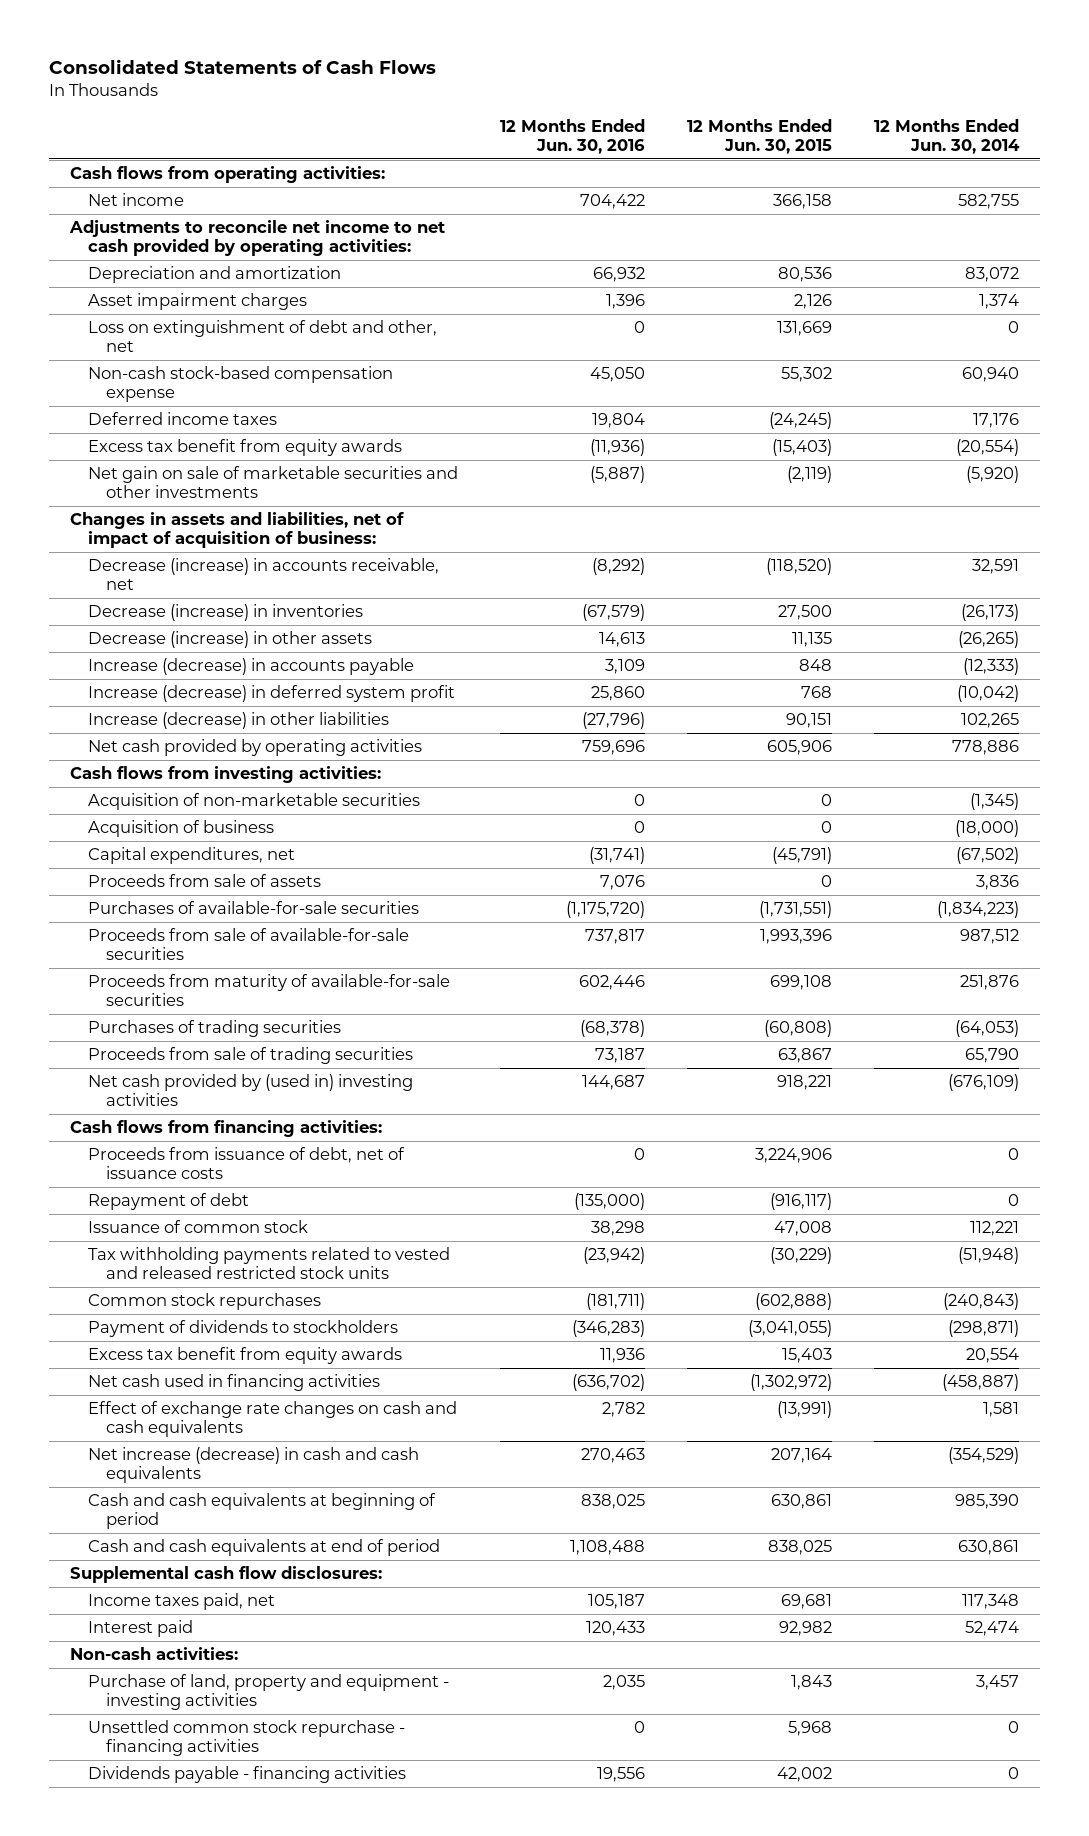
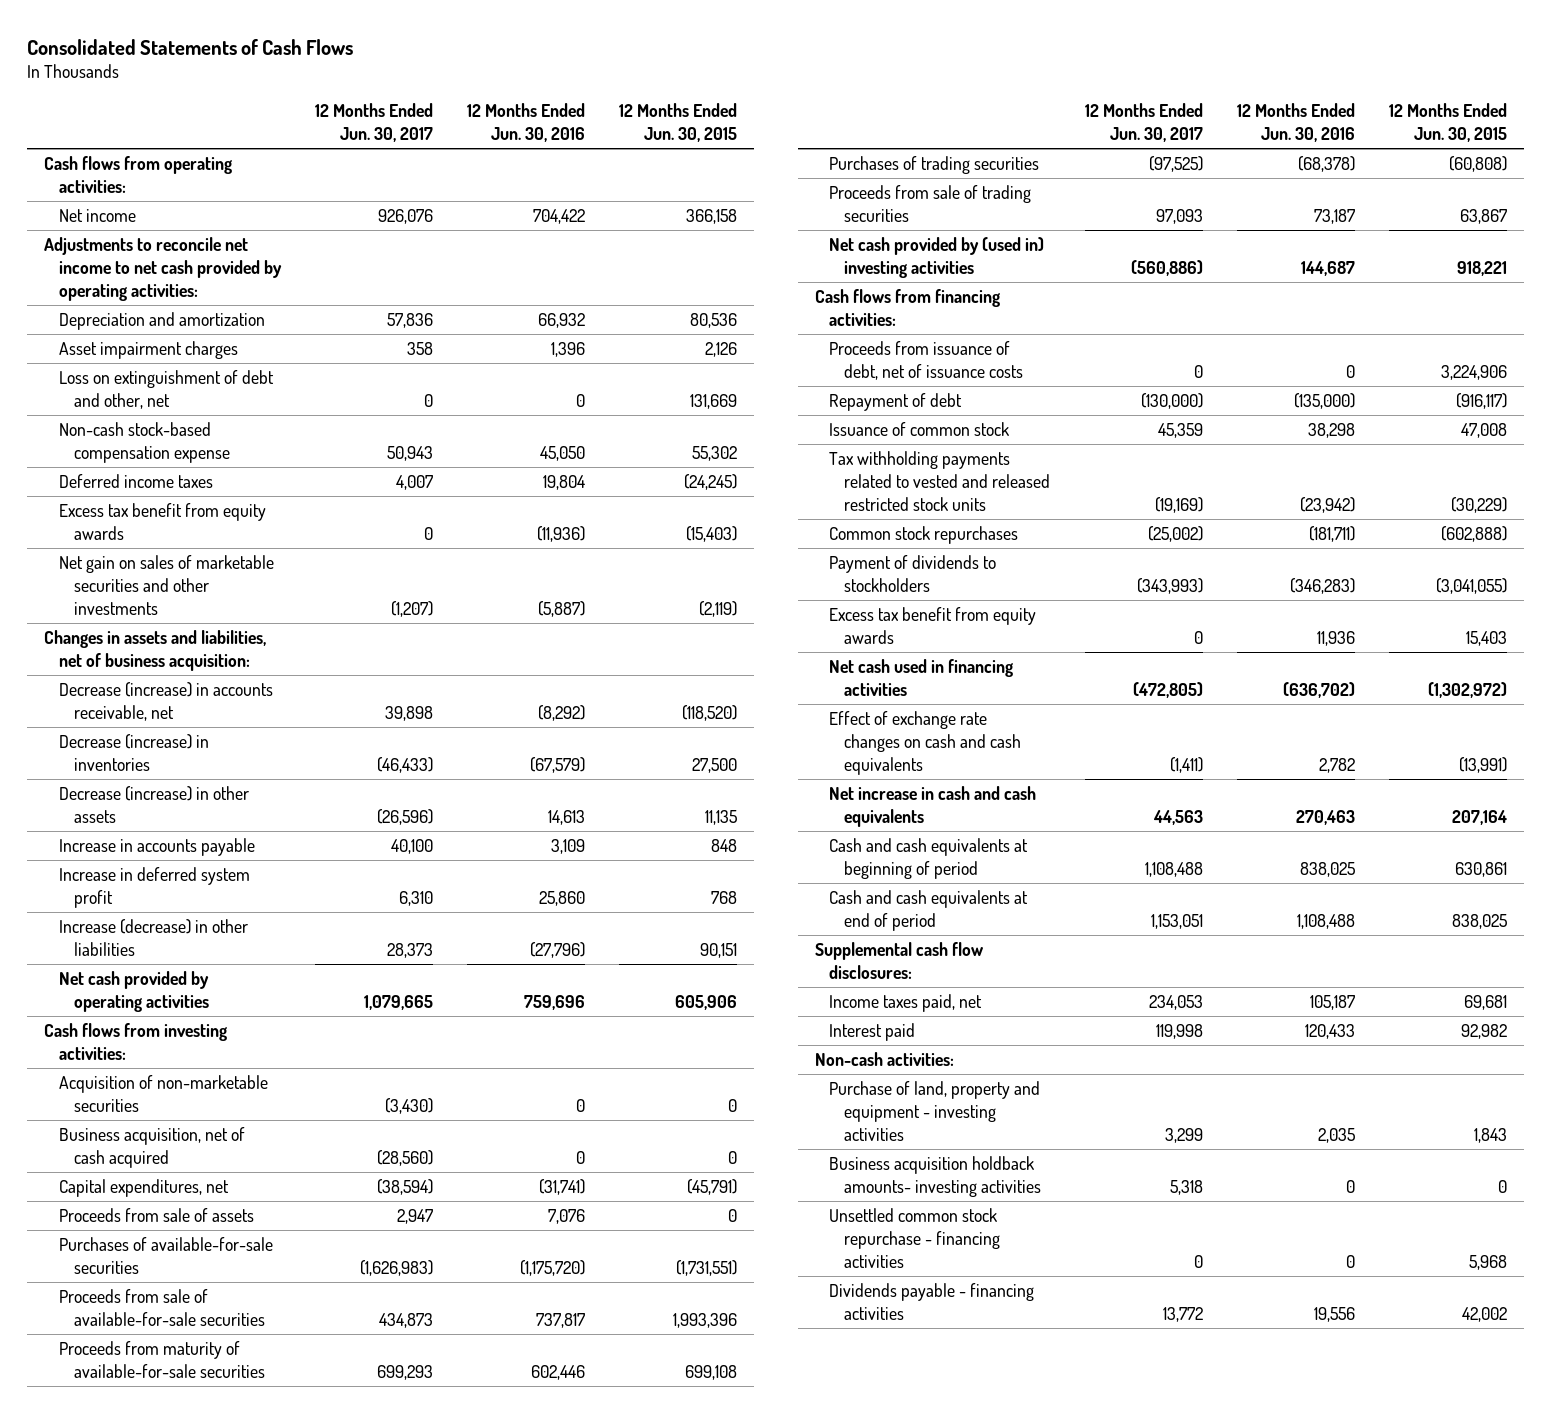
- | 12 Months Ended Jun. 30, 2016 | 12 Months Ended Jun. 30, 2015 | 12 Months Ended Jun. 30, 2014
+ | 12 Months Ended Jun. 30, 2017 | 12 Months Ended Jun. 30, 2016 | 12 Months Ended Jun. 30, 2015
- Net gain on sale of marketable securities and other investments | (5,887) | (2,119) | (5,920)
- Changes in assets and liabilities, net of impact of acquisition of business:
+ Net gain on sales of marketable securities and other investments | (1,207) | (5,887) | (2,119)
+ Changes in assets and liabilities, net of business acquisition:
- Increase (decrease) in accounts payable | 3,109 | 848 | (12,333)
- Increase (decrease) in deferred system profit | 25,860 | 768 | (10,042)
+ Increase in accounts payable | 40,100 | 3,109 | 848
+ Increase in deferred system profit | 6,310 | 25,860 | 768
- Acquisition of business | 0 | 0 | (18,000)
+ Business acquisition, net of cash acquired | (28,560) | 0 | 0
- Net increase (decrease) in cash and cash equivalents | 270,463 | 207,164 | (354,529)
+ Net increase in cash and cash equivalents | 44,563 | 270,463 | 207,164
+ Business acquisition holdback amounts- investing activities | 5,318 | 0 | 0

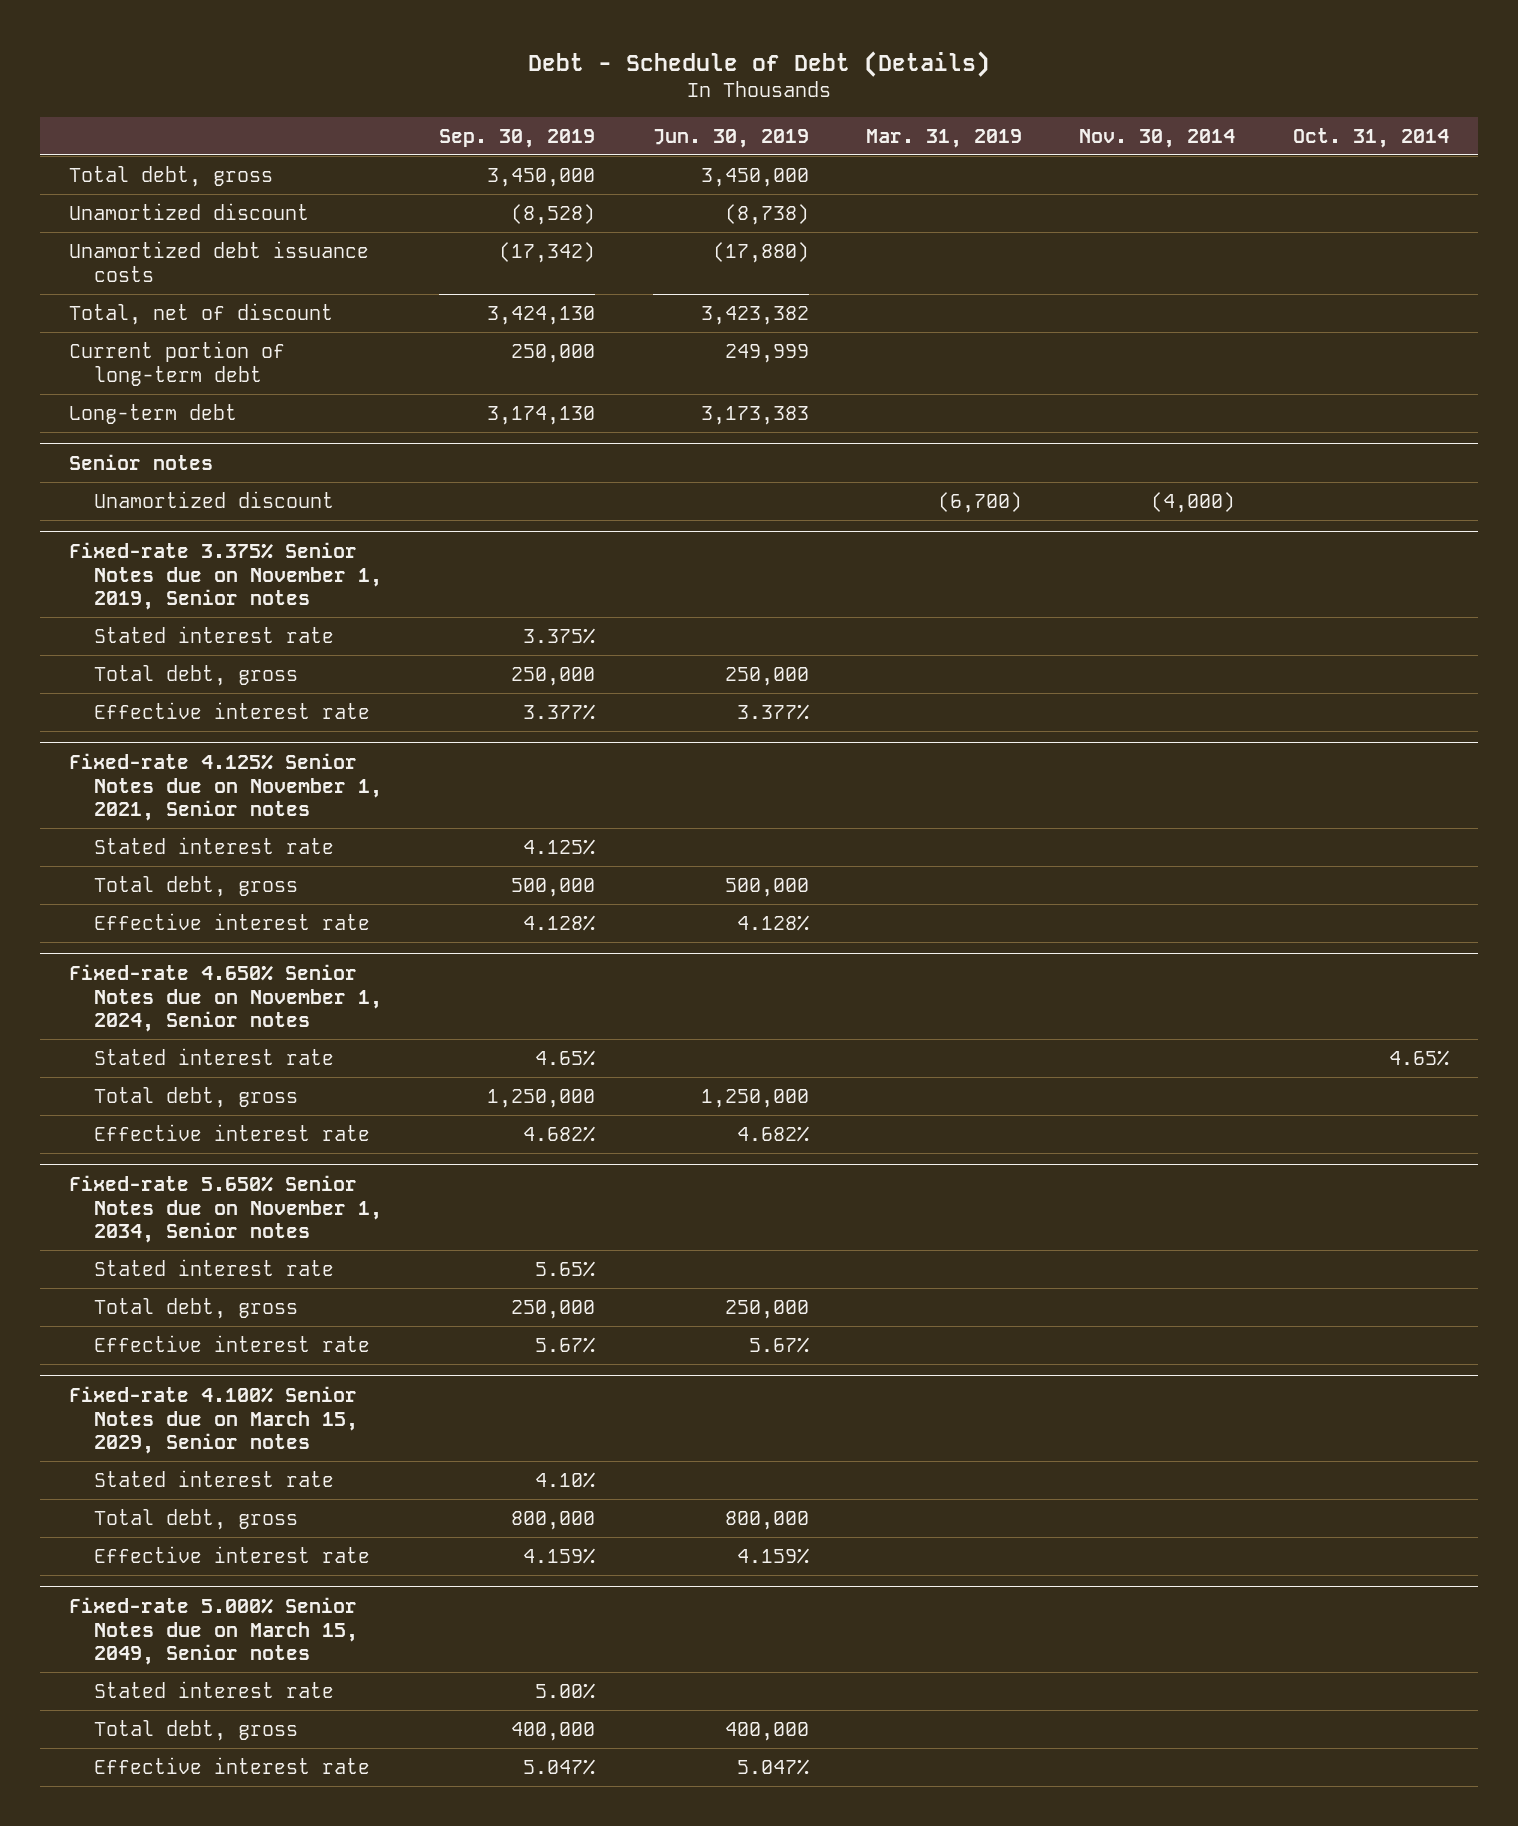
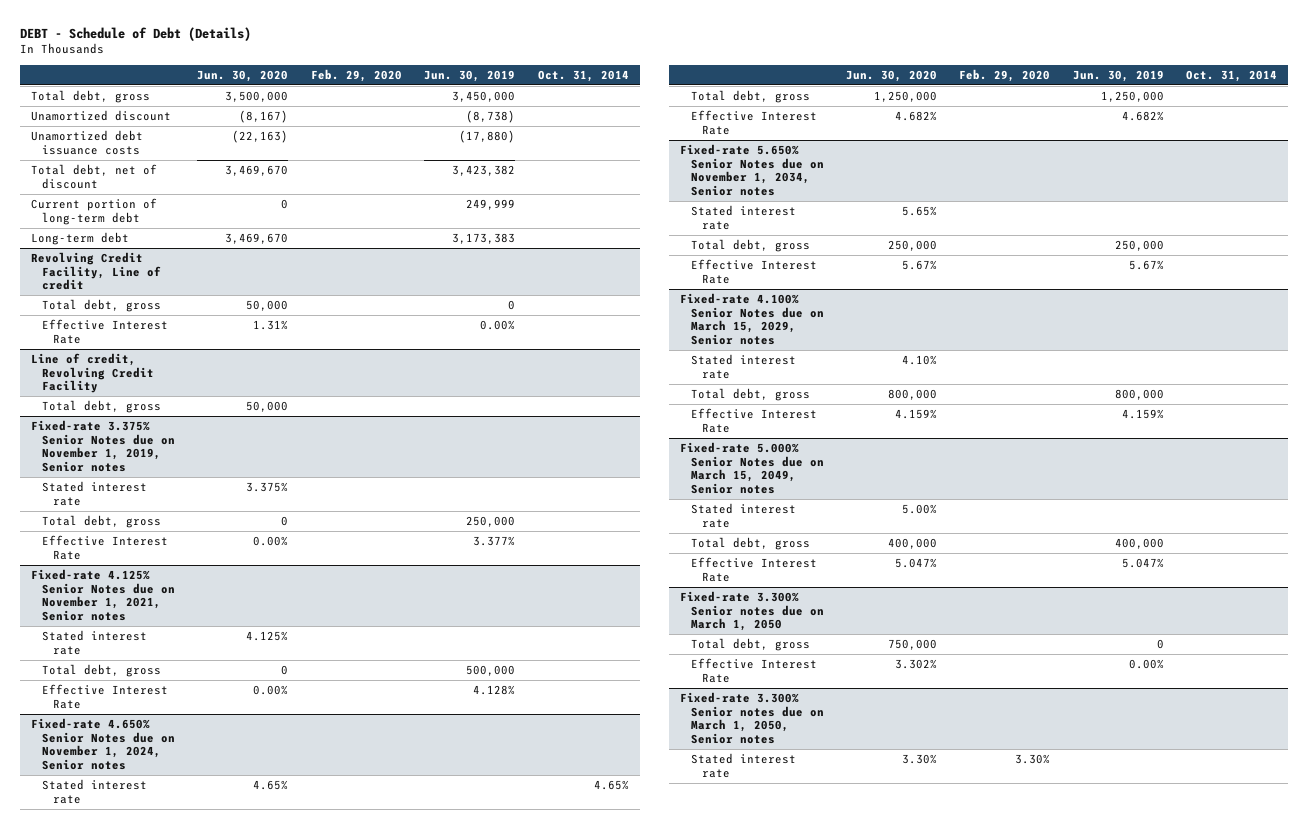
- Debt - Schedule of Debt (Details)
+ DEBT - Schedule of Debt (Details)
- | Sep. 30, 2019 | Jun. 30, 2019 | Mar. 31, 2019 | Nov. 30, 2014 | Oct. 31, 2014
+ | Jun. 30, 2020 | Feb. 29, 2020 | Jun. 30, 2019 | Oct. 31, 2014
- Total, net of discount | 3,424,130 | 3,423,382 | | |
+ Total debt, net of discount | 3,469,670 | | 3,423,382 |
- Senior notes
- Unamortized discount | | | (6,700) | (4,000) |
+ Revolving Credit Facility, Line of credit
+ Total debt, gross | 50,000 | | 0 |
+ Effective Interest Rate | 1.31% | | 0.00% |
+ Line of credit, Revolving Credit Facility
+ Total debt, gross | 50,000 | | |
@ Fixed-rate 3.375% Senior Notes due on November 1, 2019, Senior notes
- Effective interest rate | 3.377% | 3.377% | | |
+ Effective Interest Rate | 0.00% | | 3.377% |
@ Fixed-rate 4.125% Senior Notes due on November 1, 2021, Senior notes
- Effective interest rate | 4.128% | 4.128% | | |
+ Effective Interest Rate | 0.00% | | 4.128% |
@ Fixed-rate 4.650% Senior Notes due on November 1, 2024, Senior notes
- Effective interest rate | 4.682% | 4.682% | | |
+ Effective Interest Rate | 4.682% | | 4.682% |
@ Fixed-rate 5.650% Senior Notes due on November 1, 2034, Senior notes
- Effective interest rate | 5.67% | 5.67% | | |
+ Effective Interest Rate | 5.67% | | 5.67% |
@ Fixed-rate 4.100% Senior Notes due on March 15, 2029, Senior notes
- Effective interest rate | 4.159% | 4.159% | | |
+ Effective Interest Rate | 4.159% | | 4.159% |
@ Fixed-rate 5.000% Senior Notes due on March 15, 2049, Senior notes
- Effective interest rate | 5.047% | 5.047% | | |
+ Effective Interest Rate | 5.047% | | 5.047% |
+ Fixed-rate 3.300% Senior notes due on March 1, 2050
+ Total debt, gross | 750,000 | | 0 |
+ Effective Interest Rate | 3.302% | | 0.00% |
+ Fixed-rate 3.300% Senior notes due on March 1, 2050, Senior notes
+ Stated interest rate | 3.30% | 3.30% | |

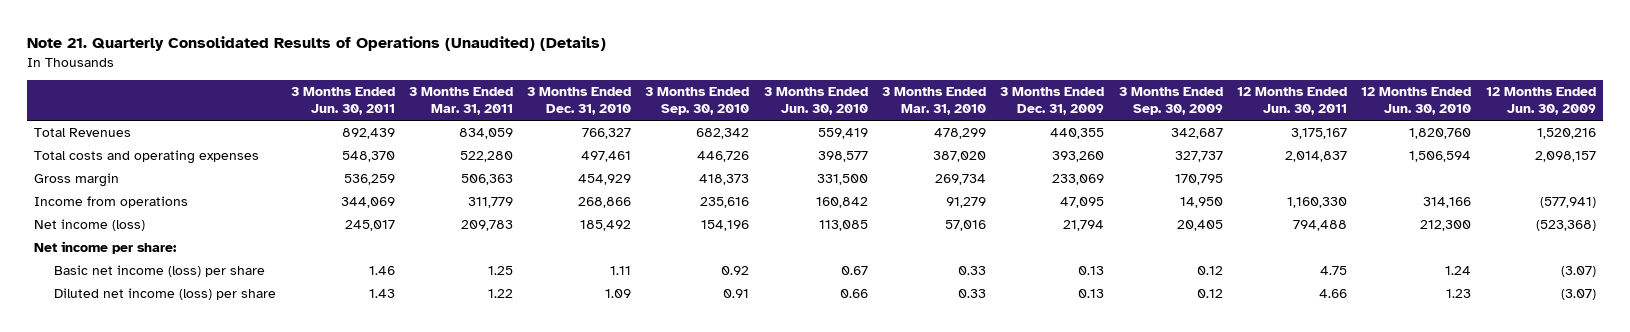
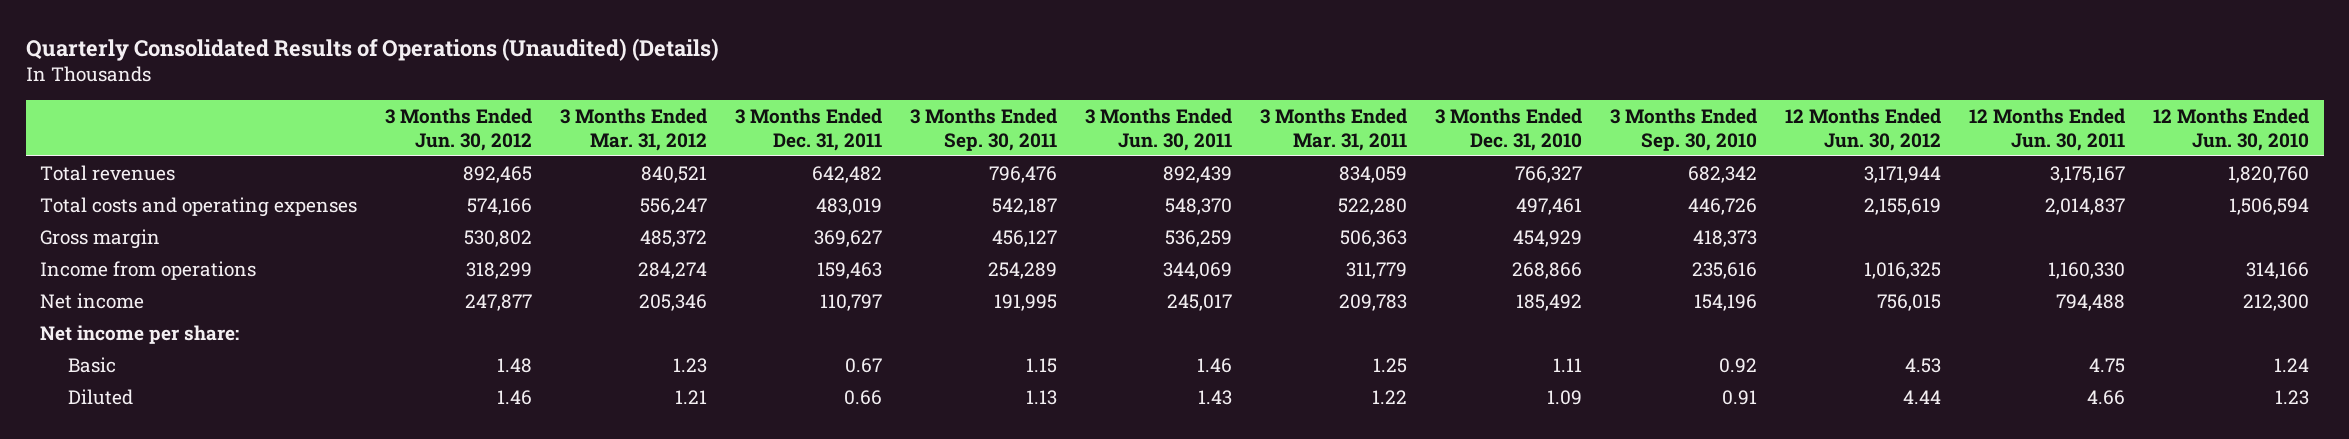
- Note 21. Quarterly Consolidated Results of Operations (Unaudited) (Details)
+ Quarterly Consolidated Results of Operations (Unaudited) (Details)
- | 3 Months Ended Jun. 30, 2011 | 3 Months Ended Mar. 31, 2011 | 3 Months Ended Dec. 31, 2010 | 3 Months Ended Sep. 30, 2010 | 3 Months Ended Jun. 30, 2010 | 3 Months Ended Mar. 31, 2010 | 3 Months Ended Dec. 31, 2009 | 3 Months Ended Sep. 30, 2009 | 12 Months Ended Jun. 30, 2011 | 12 Months Ended Jun. 30, 2010 | 12 Months Ended Jun. 30, 2009
+ | 3 Months Ended Jun. 30, 2012 | 3 Months Ended Mar. 31, 2012 | 3 Months Ended Dec. 31, 2011 | 3 Months Ended Sep. 30, 2011 | 3 Months Ended Jun. 30, 2011 | 3 Months Ended Mar. 31, 2011 | 3 Months Ended Dec. 31, 2010 | 3 Months Ended Sep. 30, 2010 | 12 Months Ended Jun. 30, 2012 | 12 Months Ended Jun. 30, 2011 | 12 Months Ended Jun. 30, 2010
- Total Revenues | 892,439 | 834,059 | 766,327 | 682,342 | 559,419 | 478,299 | 440,355 | 342,687 | 3,175,167 | 1,820,760 | 1,520,216
+ Total revenues | 892,465 | 840,521 | 642,482 | 796,476 | 892,439 | 834,059 | 766,327 | 682,342 | 3,171,944 | 3,175,167 | 1,820,760
- Net income (loss) | 245,017 | 209,783 | 185,492 | 154,196 | 113,085 | 57,016 | 21,794 | 20,405 | 794,488 | 212,300 | (523,368)
+ Net income | 247,877 | 205,346 | 110,797 | 191,995 | 245,017 | 209,783 | 185,492 | 154,196 | 756,015 | 794,488 | 212,300
- Basic net income (loss) per share | 1.46 | 1.25 | 1.11 | 0.92 | 0.67 | 0.33 | 0.13 | 0.12 | 4.75 | 1.24 | (3.07)
- Diluted net income (loss) per share | 1.43 | 1.22 | 1.09 | 0.91 | 0.66 | 0.33 | 0.13 | 0.12 | 4.66 | 1.23 | (3.07)
+ Basic | 1.48 | 1.23 | 0.67 | 1.15 | 1.46 | 1.25 | 1.11 | 0.92 | 4.53 | 4.75 | 1.24
+ Diluted | 1.46 | 1.21 | 0.66 | 1.13 | 1.43 | 1.22 | 1.09 | 0.91 | 4.44 | 4.66 | 1.23

